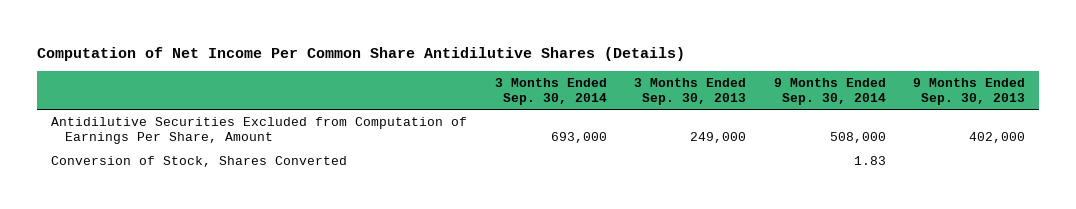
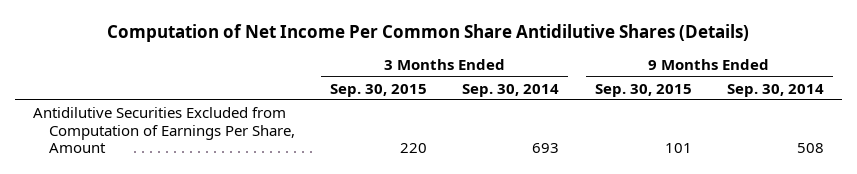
- | 3 Months Ended Sep. 30, 2014 | 3 Months Ended Sep. 30, 2013 | 9 Months Ended Sep. 30, 2014 | 9 Months Ended Sep. 30, 2013
+ | 3 Months Ended Sep. 30, 2015 | 3 Months Ended Sep. 30, 2014 | 9 Months Ended Sep. 30, 2015 | 9 Months Ended Sep. 30, 2014
- Antidilutive Securities Excluded from Computation of Earnings Per Share, Amount | 693,000 | 249,000 | 508,000 | 402,000
- Conversion of Stock, Shares Converted | | | 1.83 |
+ Antidilutive Securities Excluded from Computation of Earnings Per Share, Amount | 220 | 693 | 101 | 508

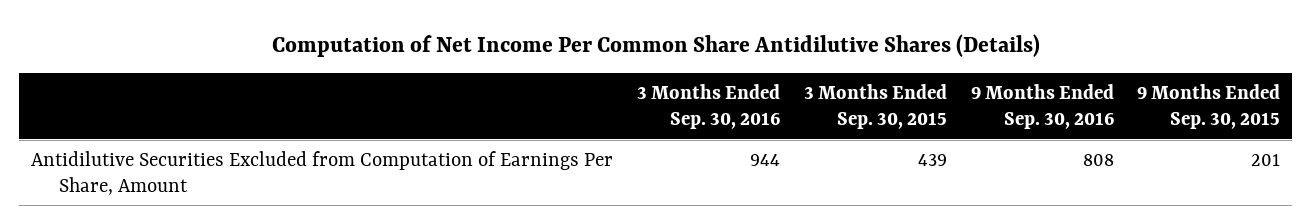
- | 3 Months Ended Sep. 30, 2015 | 3 Months Ended Sep. 30, 2014 | 9 Months Ended Sep. 30, 2015 | 9 Months Ended Sep. 30, 2014
+ | 3 Months Ended Sep. 30, 2016 | 3 Months Ended Sep. 30, 2015 | 9 Months Ended Sep. 30, 2016 | 9 Months Ended Sep. 30, 2015
- Antidilutive Securities Excluded from Computation of Earnings Per Share, Amount | 220 | 693 | 101 | 508
+ Antidilutive Securities Excluded from Computation of Earnings Per Share, Amount | 944 | 439 | 808 | 201

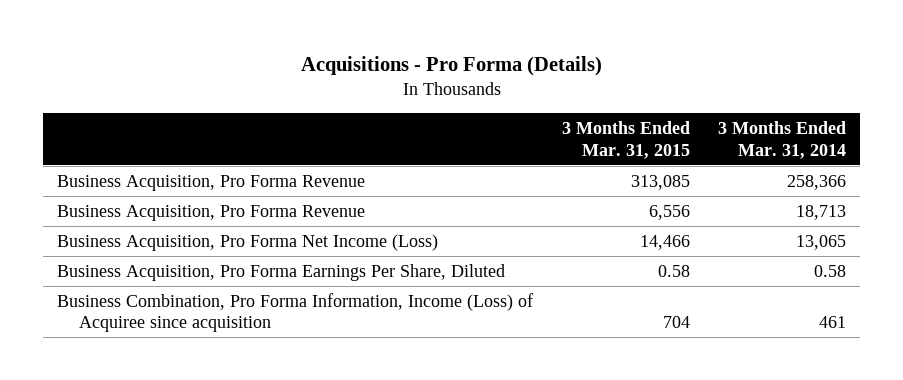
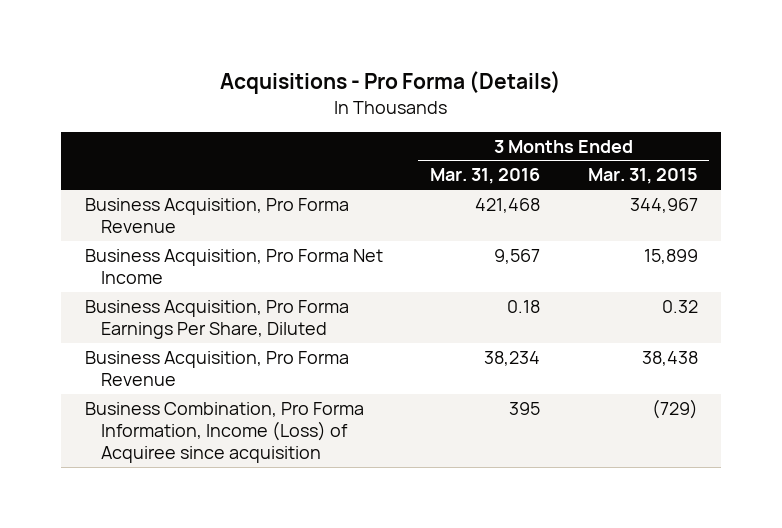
- | 3 Months Ended Mar. 31, 2015 | 3 Months Ended Mar. 31, 2014
+ | 3 Months Ended Mar. 31, 2016 | 3 Months Ended Mar. 31, 2015
- Business Acquisition, Pro Forma Revenue | 313,085 | 258,366
- Business Acquisition, Pro Forma Revenue | 6,556 | 18,713
- Business Acquisition, Pro Forma Net Income (Loss) | 14,466 | 13,065
- Business Acquisition, Pro Forma Earnings Per Share, Diluted | 0.58 | 0.58
- Business Combination, Pro Forma Information, Income (Loss) of Acquiree since acquisition | 704 | 461
+ Business Acquisition, Pro Forma Revenue | 421,468 | 344,967
+ Business Acquisition, Pro Forma Net Income | 9,567 | 15,899
+ Business Acquisition, Pro Forma Earnings Per Share, Diluted | 0.18 | 0.32
+ Business Acquisition, Pro Forma Revenue | 38,234 | 38,438
+ Business Combination, Pro Forma Information, Income (Loss) of Acquiree since acquisition | 395 | (729)

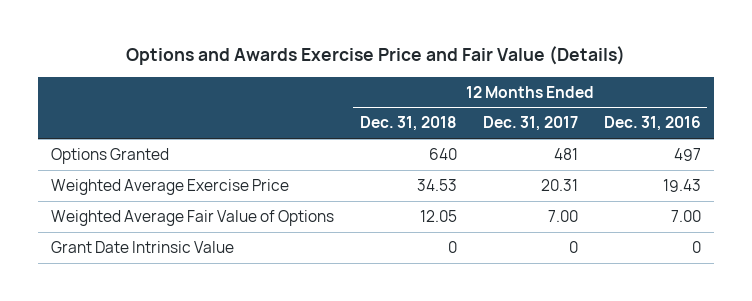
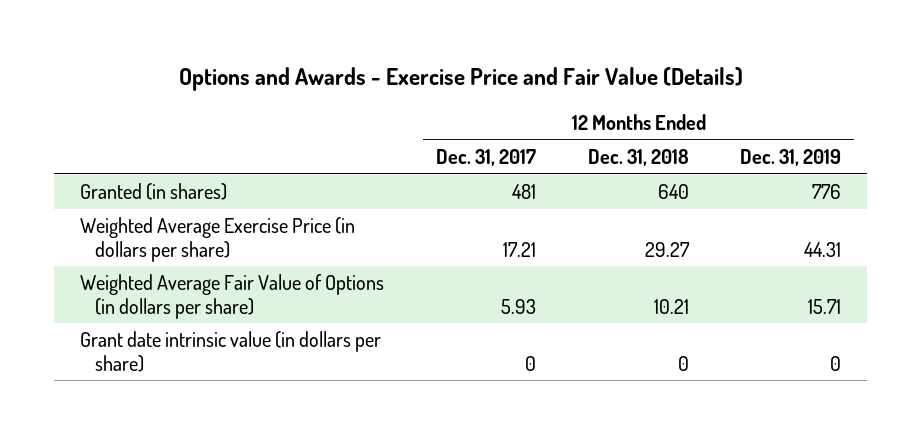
- Options and Awards Exercise Price and Fair Value (Details)
+ Options and Awards - Exercise Price and Fair Value (Details)
- | 12 Months Ended Dec. 31, 2018 | 12 Months Ended Dec. 31, 2017 | 12 Months Ended Dec. 31, 2016
+ | 12 Months Ended Dec. 31, 2017 | 12 Months Ended Dec. 31, 2018 | 12 Months Ended Dec. 31, 2019
- Options Granted | 640 | 481 | 497
- Weighted Average Exercise Price | 34.53 | 20.31 | 19.43
- Weighted Average Fair Value of Options | 12.05 | 7.00 | 7.00
- Grant Date Intrinsic Value | 0 | 0 | 0
+ Granted (in shares) | 481 | 640 | 776
+ Weighted Average Exercise Price (in dollars per share) | 17.21 | 29.27 | 44.31
+ Weighted Average Fair Value of Options (in dollars per share) | 5.93 | 10.21 | 15.71
+ Grant date intrinsic value (in dollars per share) | 0 | 0 | 0

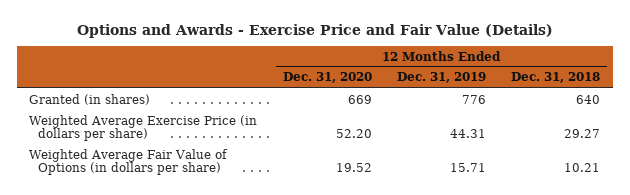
- | 12 Months Ended Dec. 31, 2017 | 12 Months Ended Dec. 31, 2018 | 12 Months Ended Dec. 31, 2019
+ | 12 Months Ended Dec. 31, 2020 | 12 Months Ended Dec. 31, 2019 | 12 Months Ended Dec. 31, 2018
- Grant date intrinsic value (in dollars per share) | 0 | 0 | 0

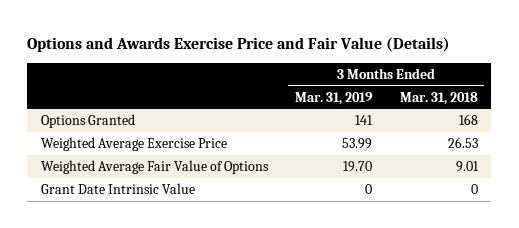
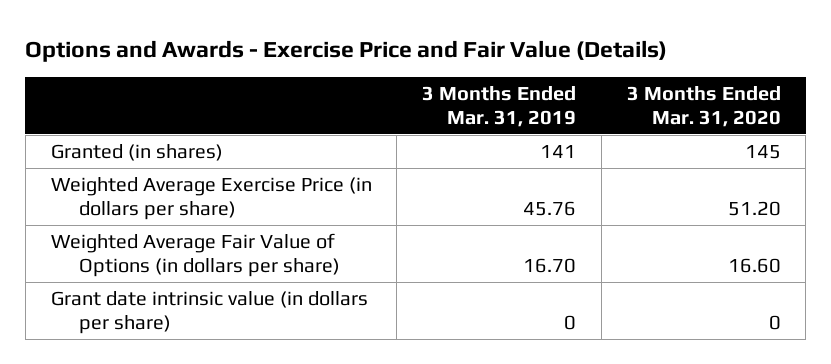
- Options and Awards Exercise Price and Fair Value (Details)
+ Options and Awards - Exercise Price and Fair Value (Details)
- | 3 Months Ended Mar. 31, 2019 | 3 Months Ended Mar. 31, 2018
+ | 3 Months Ended Mar. 31, 2019 | 3 Months Ended Mar. 31, 2020
- Options Granted | 141 | 168
- Weighted Average Exercise Price | 53.99 | 26.53
- Weighted Average Fair Value of Options | 19.70 | 9.01
- Grant Date Intrinsic Value | 0 | 0
+ Granted (in shares) | 141 | 145
+ Weighted Average Exercise Price (in dollars per share) | 45.76 | 51.20
+ Weighted Average Fair Value of Options (in dollars per share) | 16.70 | 16.60
+ Grant date intrinsic value (in dollars per share) | 0 | 0

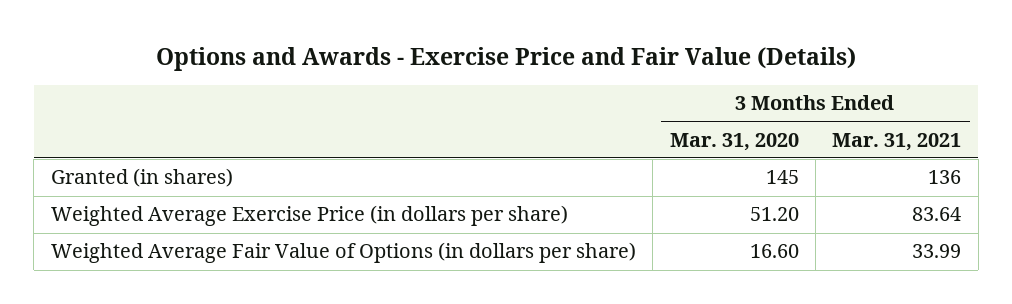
- | 3 Months Ended Mar. 31, 2019 | 3 Months Ended Mar. 31, 2020
+ | 3 Months Ended Mar. 31, 2020 | 3 Months Ended Mar. 31, 2021
- Grant date intrinsic value (in dollars per share) | 0 | 0

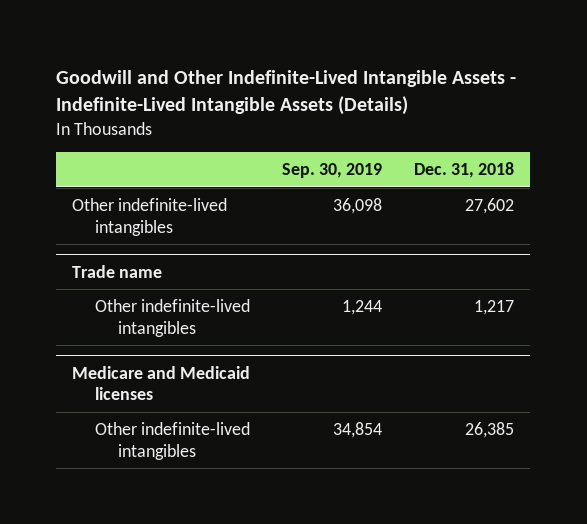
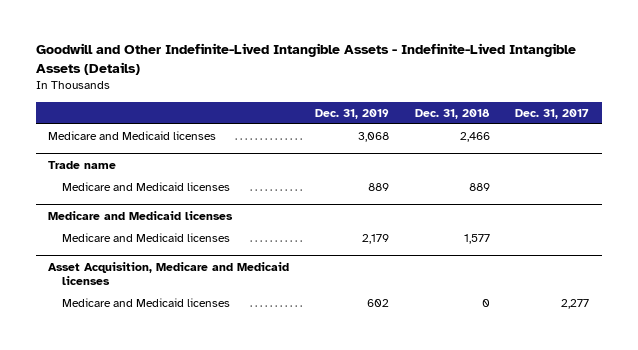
- | Sep. 30, 2019 | Dec. 31, 2018
+ | Dec. 31, 2019 | Dec. 31, 2018 | Dec. 31, 2017
- Other indefinite-lived intangibles | 36,098 | 27,602
+ Medicare and Medicaid licenses | 3,068 | 2,466 |
@ Trade name
- Other indefinite-lived intangibles | 1,244 | 1,217
+ Medicare and Medicaid licenses | 889 | 889 |
@ Medicare and Medicaid licenses
- Other indefinite-lived intangibles | 34,854 | 26,385
+ Medicare and Medicaid licenses | 2,179 | 1,577 |
+ Asset Acquisition, Medicare and Medicaid licenses
+ Medicare and Medicaid licenses | 602 | 0 | 2,277

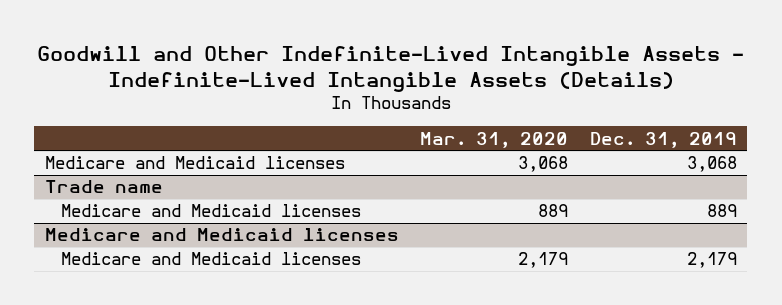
- | Dec. 31, 2019 | Dec. 31, 2018 | Dec. 31, 2017
+ | Mar. 31, 2020 | Dec. 31, 2019
- Asset Acquisition, Medicare and Medicaid licenses
- Medicare and Medicaid licenses | 602 | 0 | 2,277

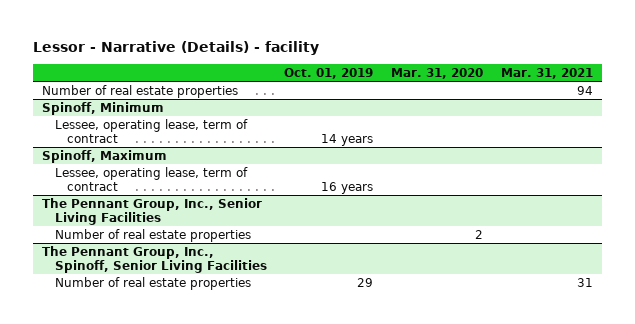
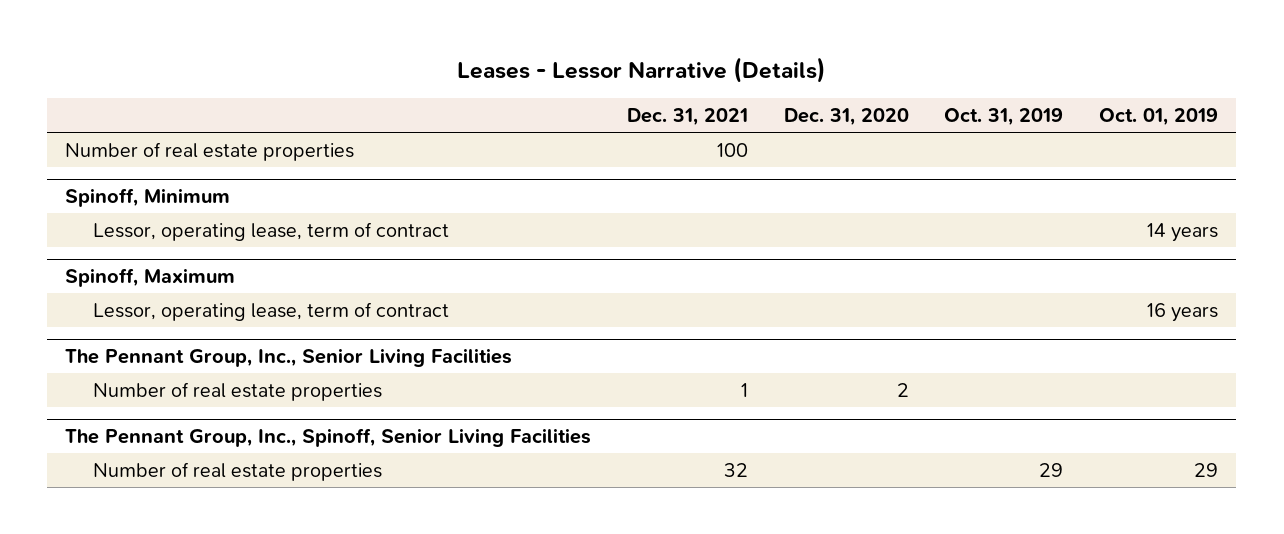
- Lessor - Narrative (Details) - facility
+ Leases - Lessor Narrative (Details)
- | Oct. 01, 2019 | Mar. 31, 2020 | Mar. 31, 2021
+ | Dec. 31, 2021 | Dec. 31, 2020 | Oct. 31, 2019 | Oct. 01, 2019
@ Spinoff, Minimum
- Lessee, operating lease, term of contract | 14 years | |
+ Lessor, operating lease, term of contract | | | | 14 years
@ Spinoff, Maximum
- Lessee, operating lease, term of contract | 16 years | |
+ Lessor, operating lease, term of contract | | | | 16 years

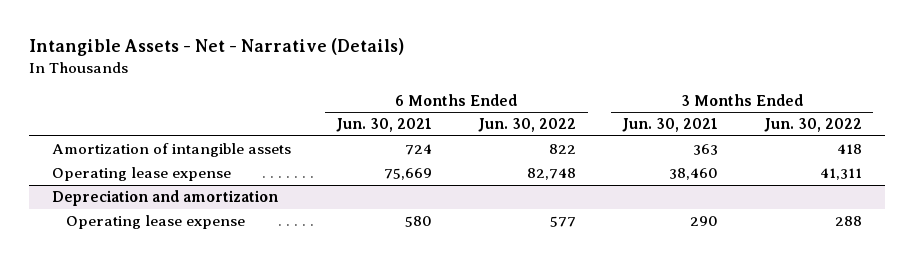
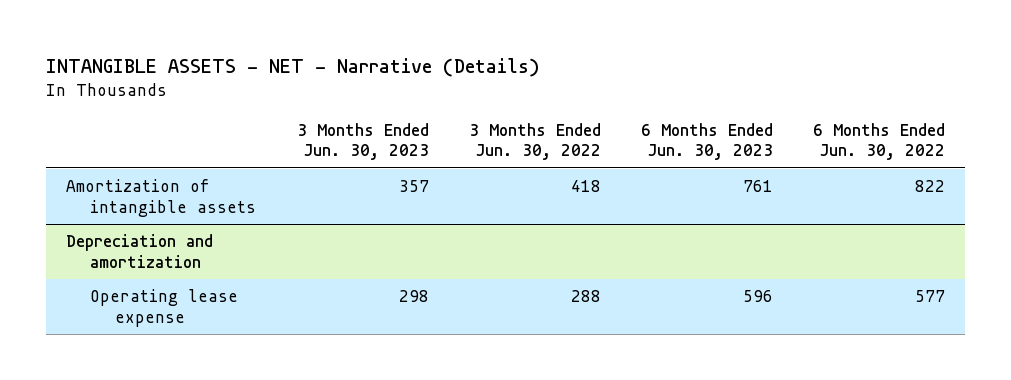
- Intangible Assets - Net - Narrative (Details)
+ INTANGIBLE ASSETS - NET - Narrative (Details)
- | 6 Months Ended Jun. 30, 2021 | 6 Months Ended Jun. 30, 2022 | 3 Months Ended Jun. 30, 2021 | 3 Months Ended Jun. 30, 2022
+ | 3 Months Ended Jun. 30, 2023 | 3 Months Ended Jun. 30, 2022 | 6 Months Ended Jun. 30, 2023 | 6 Months Ended Jun. 30, 2022
- Operating lease expense | 75,669 | 82,748 | 38,460 | 41,311

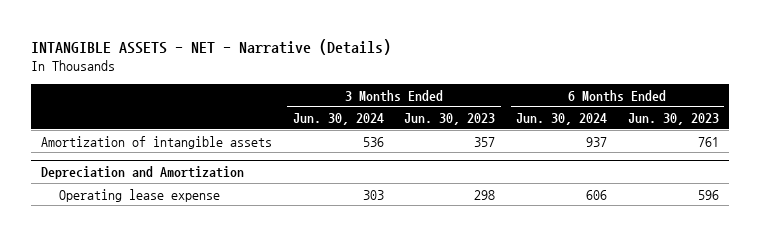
- | 3 Months Ended Jun. 30, 2023 | 3 Months Ended Jun. 30, 2022 | 6 Months Ended Jun. 30, 2023 | 6 Months Ended Jun. 30, 2022
+ | 3 Months Ended Jun. 30, 2024 | 3 Months Ended Jun. 30, 2023 | 6 Months Ended Jun. 30, 2024 | 6 Months Ended Jun. 30, 2023
- Depreciation and amortization
+ Depreciation and Amortization

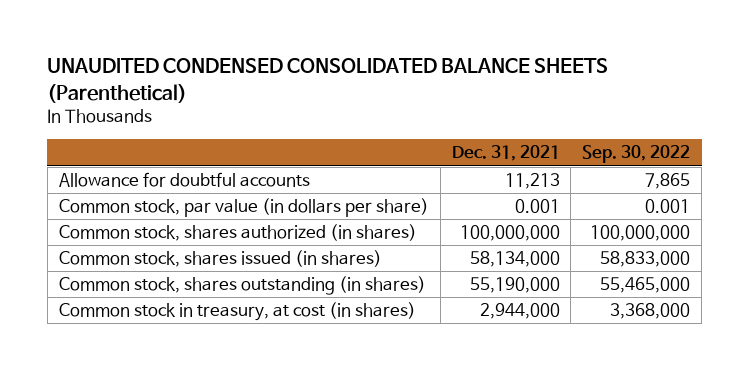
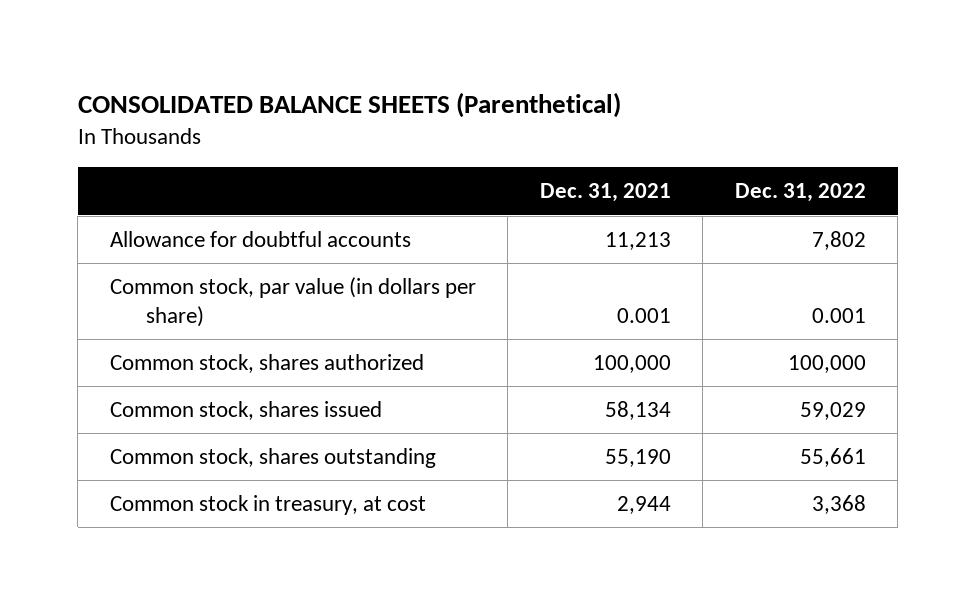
- UNAUDITED CONDENSED CONSOLIDATED BALANCE SHEETS (Parenthetical)
+ CONSOLIDATED BALANCE SHEETS (Parenthetical)
- | Dec. 31, 2021 | Sep. 30, 2022
+ | Dec. 31, 2021 | Dec. 31, 2022
- Common stock, shares authorized (in shares) | 100,000,000 | 100,000,000
- Common stock, shares issued (in shares) | 58,134,000 | 58,833,000
- Common stock, shares outstanding (in shares) | 55,190,000 | 55,465,000
- Common stock in treasury, at cost (in shares) | 2,944,000 | 3,368,000
+ Common stock, shares authorized | 100,000 | 100,000
+ Common stock, shares issued | 58,134 | 59,029
+ Common stock, shares outstanding | 55,190 | 55,661
+ Common stock in treasury, at cost | 2,944 | 3,368

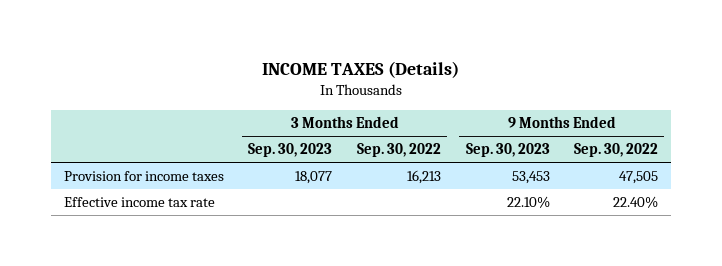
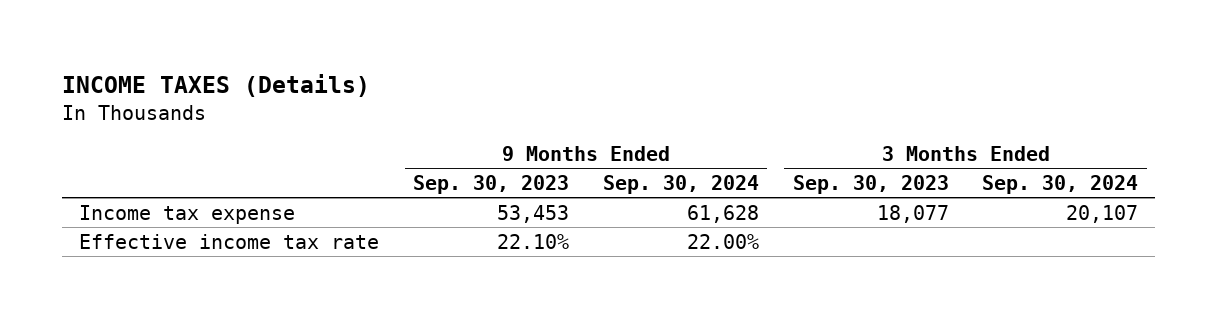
- | 3 Months Ended Sep. 30, 2023 | 3 Months Ended Sep. 30, 2022 | 9 Months Ended Sep. 30, 2023 | 9 Months Ended Sep. 30, 2022
+ | 9 Months Ended Sep. 30, 2023 | 9 Months Ended Sep. 30, 2024 | 3 Months Ended Sep. 30, 2023 | 3 Months Ended Sep. 30, 2024
- Provision for income taxes | 18,077 | 16,213 | 53,453 | 47,505
+ Income tax expense | 53,453 | 61,628 | 18,077 | 20,107

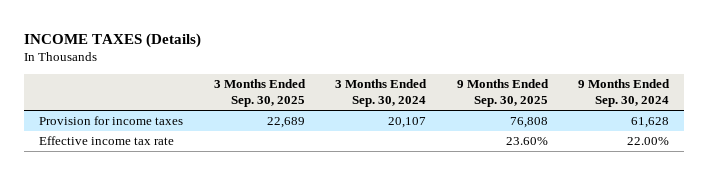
- | 9 Months Ended Sep. 30, 2023 | 9 Months Ended Sep. 30, 2024 | 3 Months Ended Sep. 30, 2023 | 3 Months Ended Sep. 30, 2024
+ | 3 Months Ended Sep. 30, 2025 | 3 Months Ended Sep. 30, 2024 | 9 Months Ended Sep. 30, 2025 | 9 Months Ended Sep. 30, 2024
- Income tax expense | 53,453 | 61,628 | 18,077 | 20,107
+ Provision for income taxes | 22,689 | 20,107 | 76,808 | 61,628

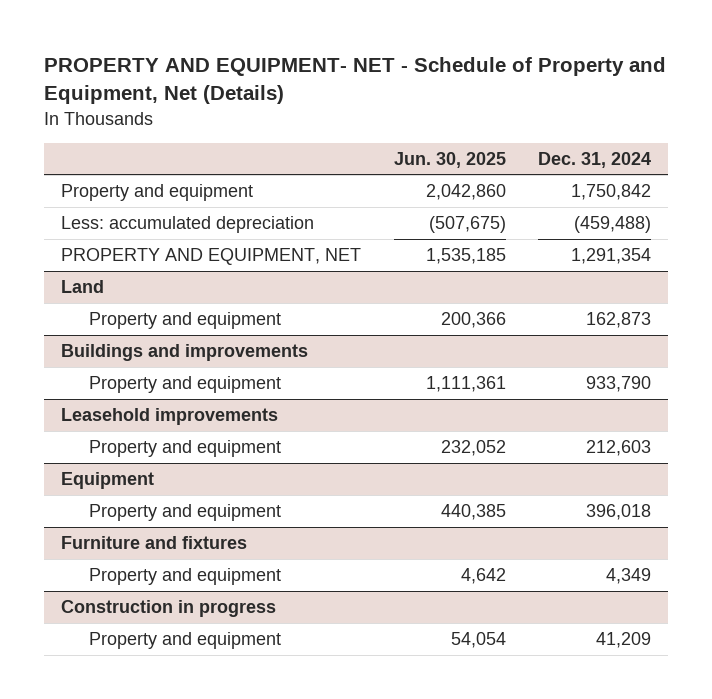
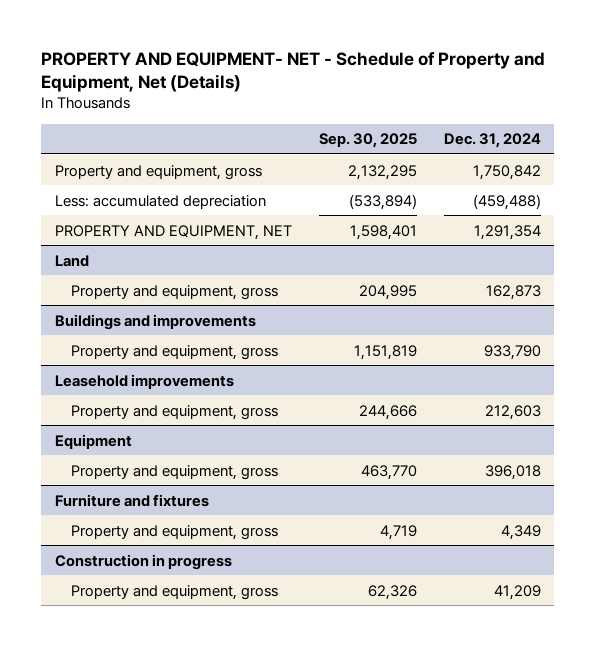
- | Jun. 30, 2025 | Dec. 31, 2024
+ | Sep. 30, 2025 | Dec. 31, 2024
- Property and equipment | 2,042,860 | 1,750,842
+ Property and equipment, gross | 2,132,295 | 1,750,842
@ Land
- Property and equipment | 200,366 | 162,873
+ Property and equipment, gross | 204,995 | 162,873
@ Buildings and improvements
- Property and equipment | 1,111,361 | 933,790
+ Property and equipment, gross | 1,151,819 | 933,790
@ Leasehold improvements
- Property and equipment | 232,052 | 212,603
+ Property and equipment, gross | 244,666 | 212,603
@ Equipment
- Property and equipment | 440,385 | 396,018
+ Property and equipment, gross | 463,770 | 396,018
@ Furniture and fixtures
- Property and equipment | 4,642 | 4,349
+ Property and equipment, gross | 4,719 | 4,349
@ Construction in progress
- Property and equipment | 54,054 | 41,209
+ Property and equipment, gross | 62,326 | 41,209

